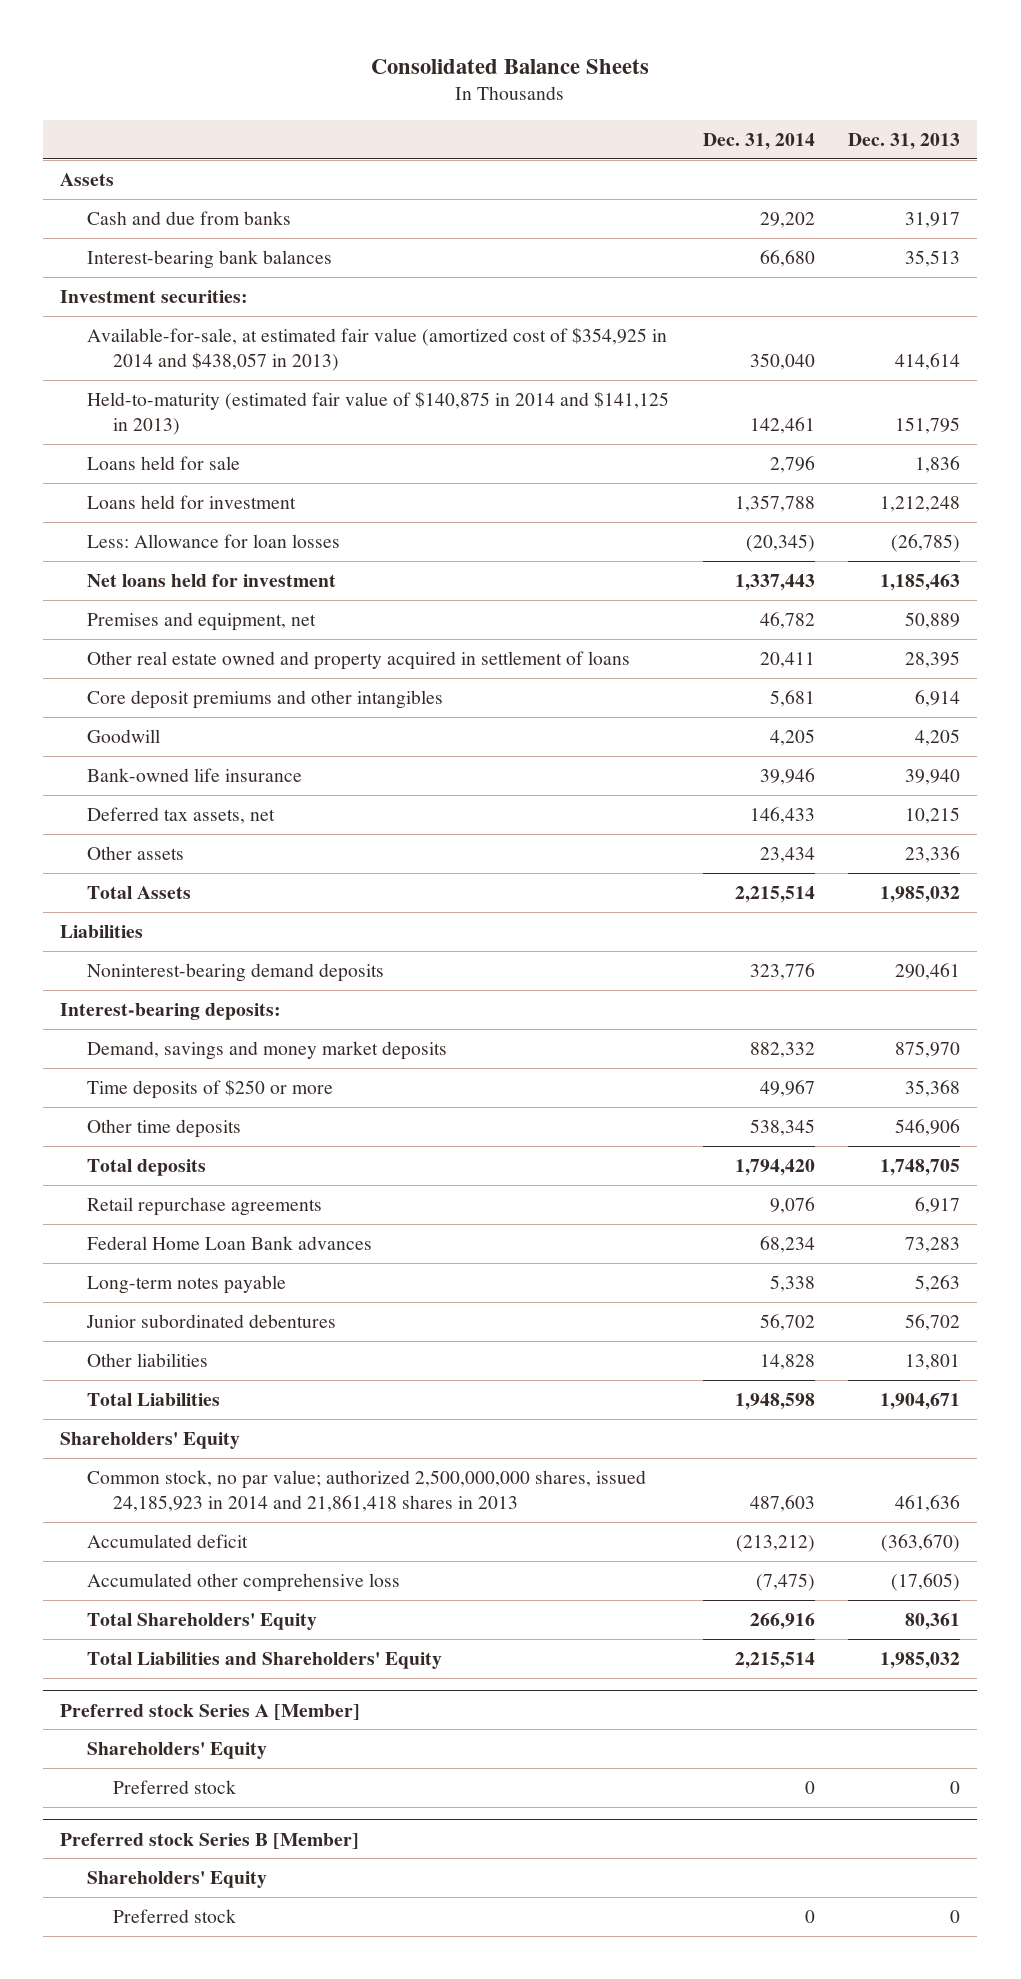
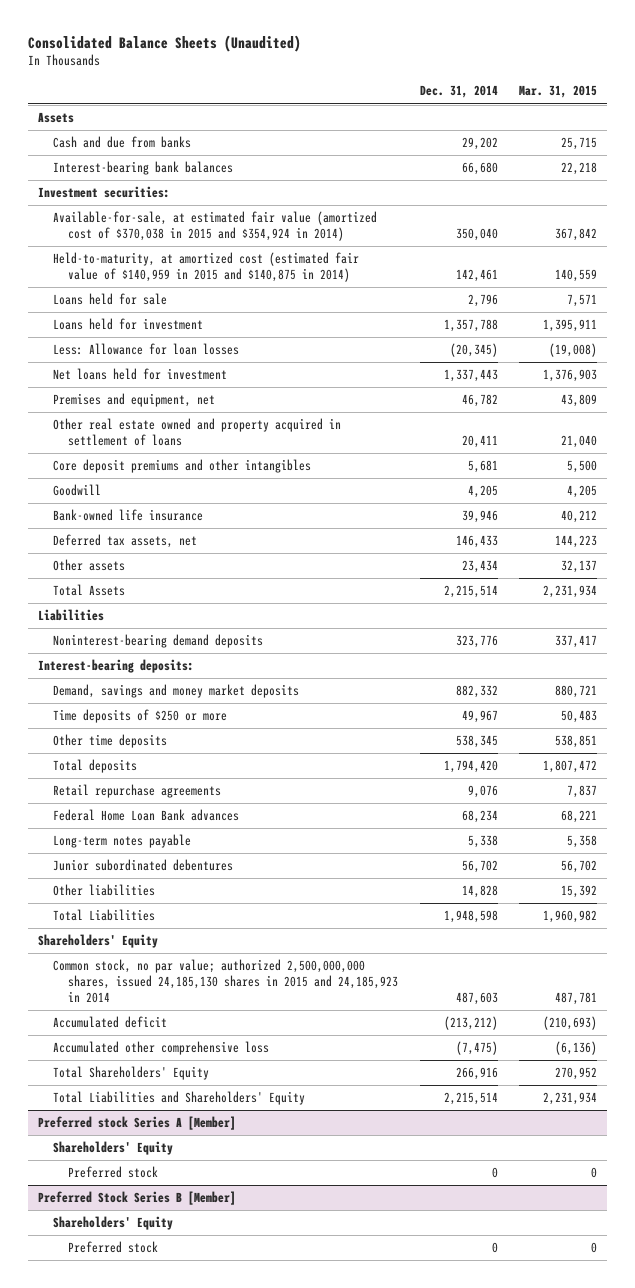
- Consolidated Balance Sheets
+ Consolidated Balance Sheets (Unaudited)
- | Dec. 31, 2014 | Dec. 31, 2013
+ | Dec. 31, 2014 | Mar. 31, 2015
- Available-for-sale, at estimated fair value (amortized cost of $354,925 in 2014 and $438,057 in 2013) | 350,040 | 414,614
- Held-to-maturity (estimated fair value of $140,875 in 2014 and $141,125 in 2013) | 142,461 | 151,795
+ Available-for-sale, at estimated fair value (amortized cost of $370,038 in 2015 and $354,924 in 2014) | 350,040 | 367,842
+ Held-to-maturity, at amortized cost (estimated fair value of $140,959 in 2015 and $140,875 in 2014) | 142,461 | 140,559
- Common stock, no par value; authorized 2,500,000,000 shares, issued 24,185,923 in 2014 and 21,861,418 shares in 2013 | 487,603 | 461,636
+ Common stock, no par value; authorized 2,500,000,000 shares, issued 24,185,130 shares in 2015 and 24,185,923 in 2014 | 487,603 | 487,781
- Preferred stock Series B [Member]
+ Preferred Stock Series B [Member]

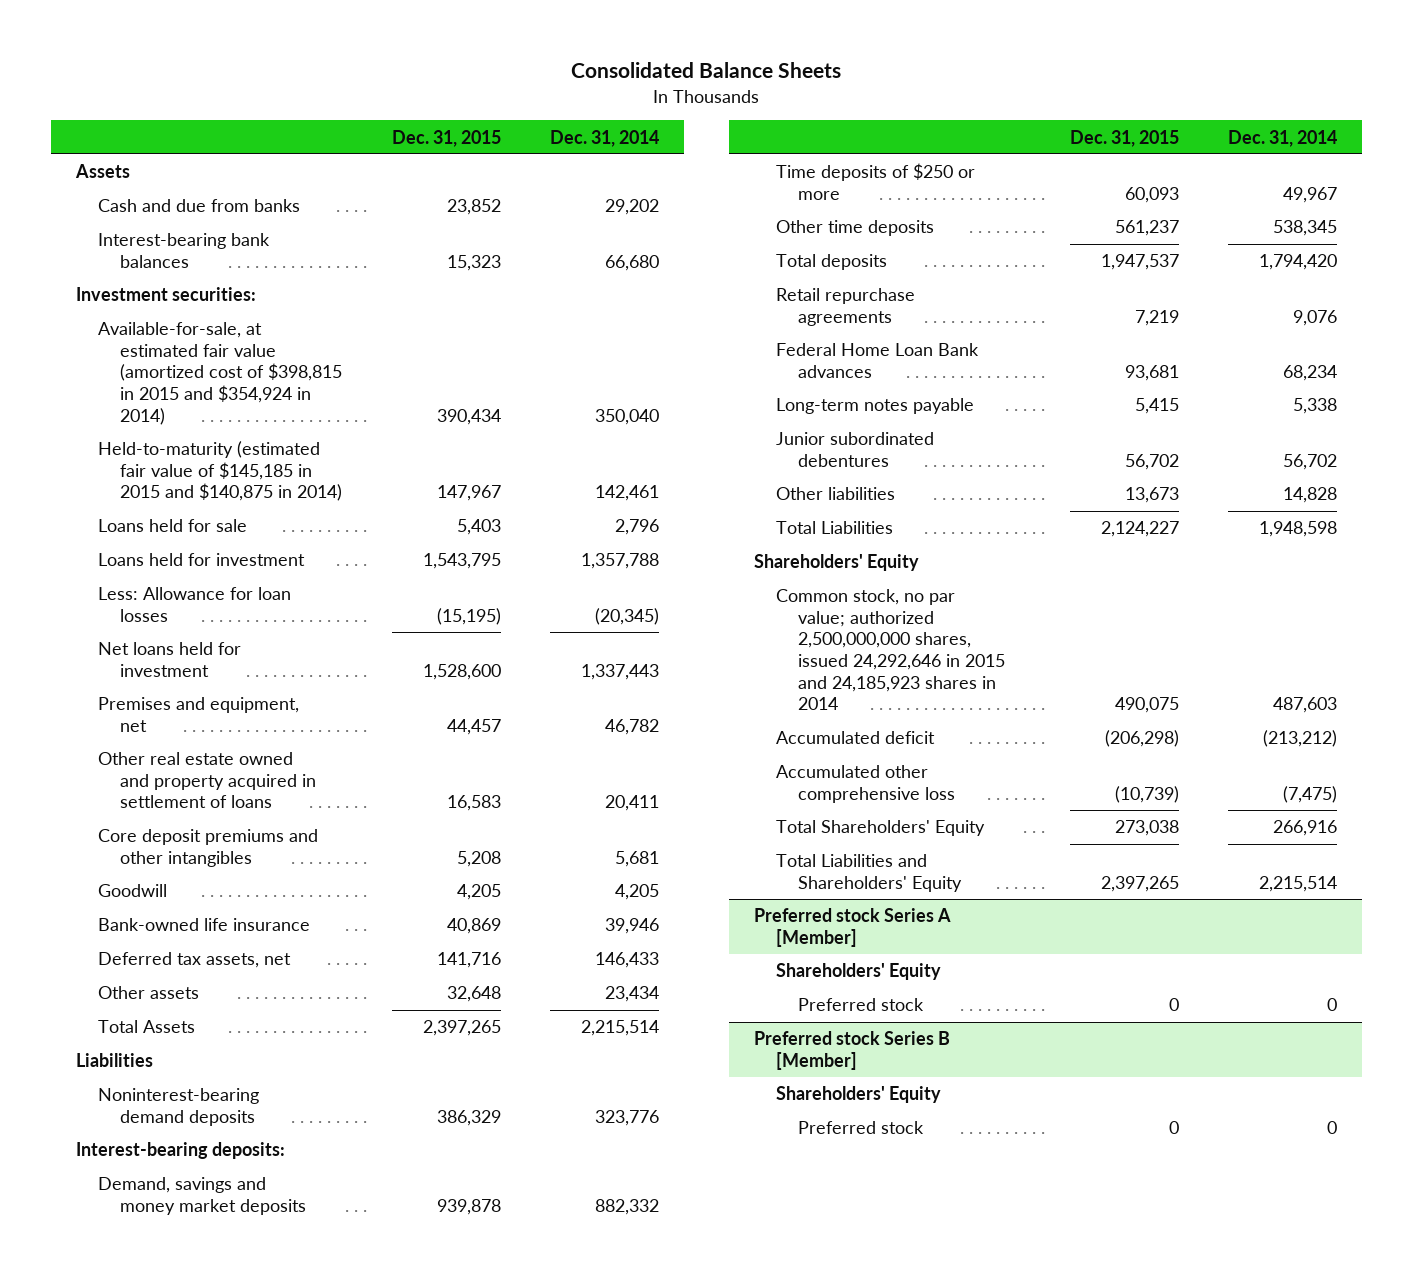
- Consolidated Balance Sheets (Unaudited)
+ Consolidated Balance Sheets
- | Dec. 31, 2014 | Mar. 31, 2015
+ | Dec. 31, 2015 | Dec. 31, 2014
- Available-for-sale, at estimated fair value (amortized cost of $370,038 in 2015 and $354,924 in 2014) | 350,040 | 367,842
- Held-to-maturity, at amortized cost (estimated fair value of $140,959 in 2015 and $140,875 in 2014) | 142,461 | 140,559
+ Available-for-sale, at estimated fair value (amortized cost of $398,815 in 2015 and $354,924 in 2014) | 390,434 | 350,040
+ Held-to-maturity (estimated fair value of $145,185 in 2015 and $140,875 in 2014) | 147,967 | 142,461
- Common stock, no par value; authorized 2,500,000,000 shares, issued 24,185,130 shares in 2015 and 24,185,923 in 2014 | 487,603 | 487,781
+ Common stock, no par value; authorized 2,500,000,000 shares, issued 24,292,646 in 2015 and 24,185,923 shares in 2014 | 490,075 | 487,603
- Preferred Stock Series B [Member]
+ Preferred stock Series B [Member]

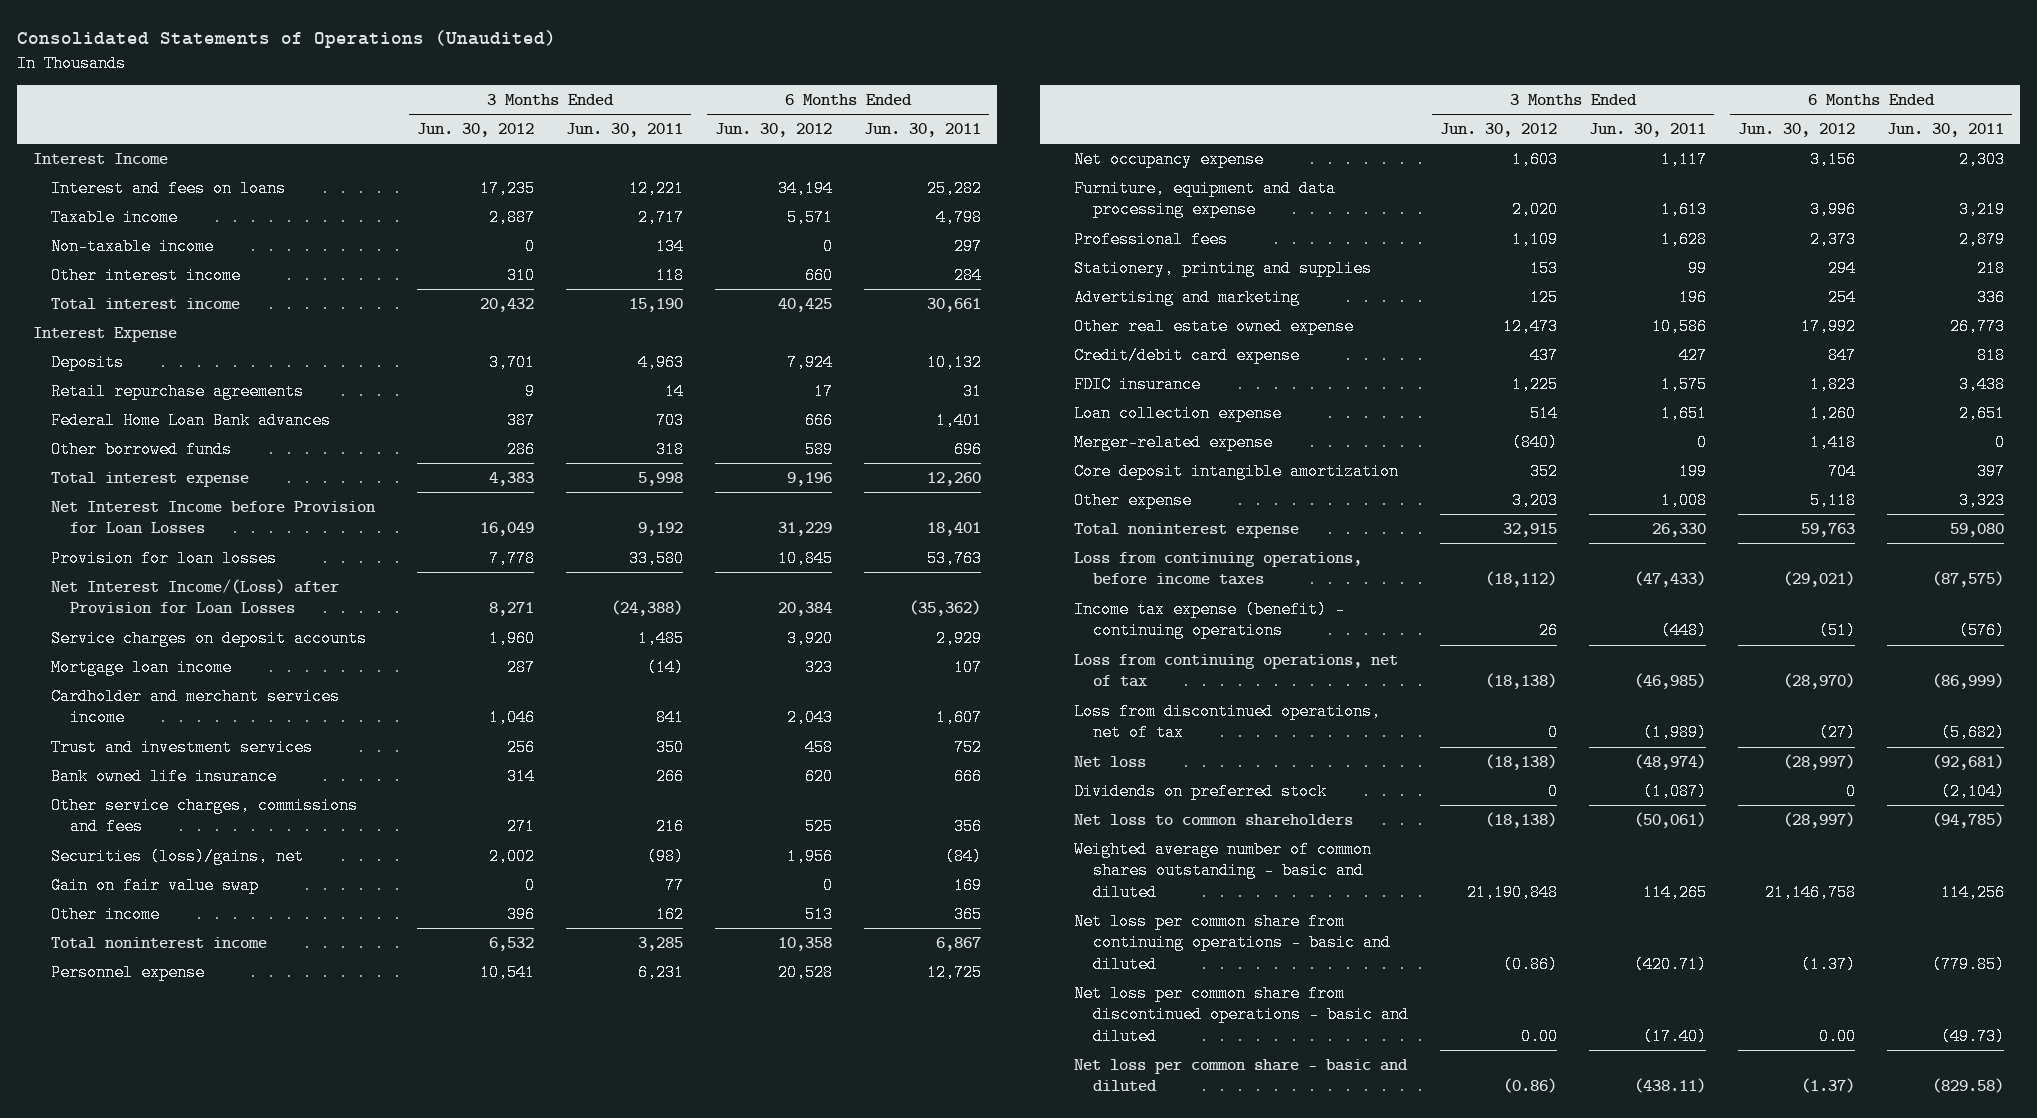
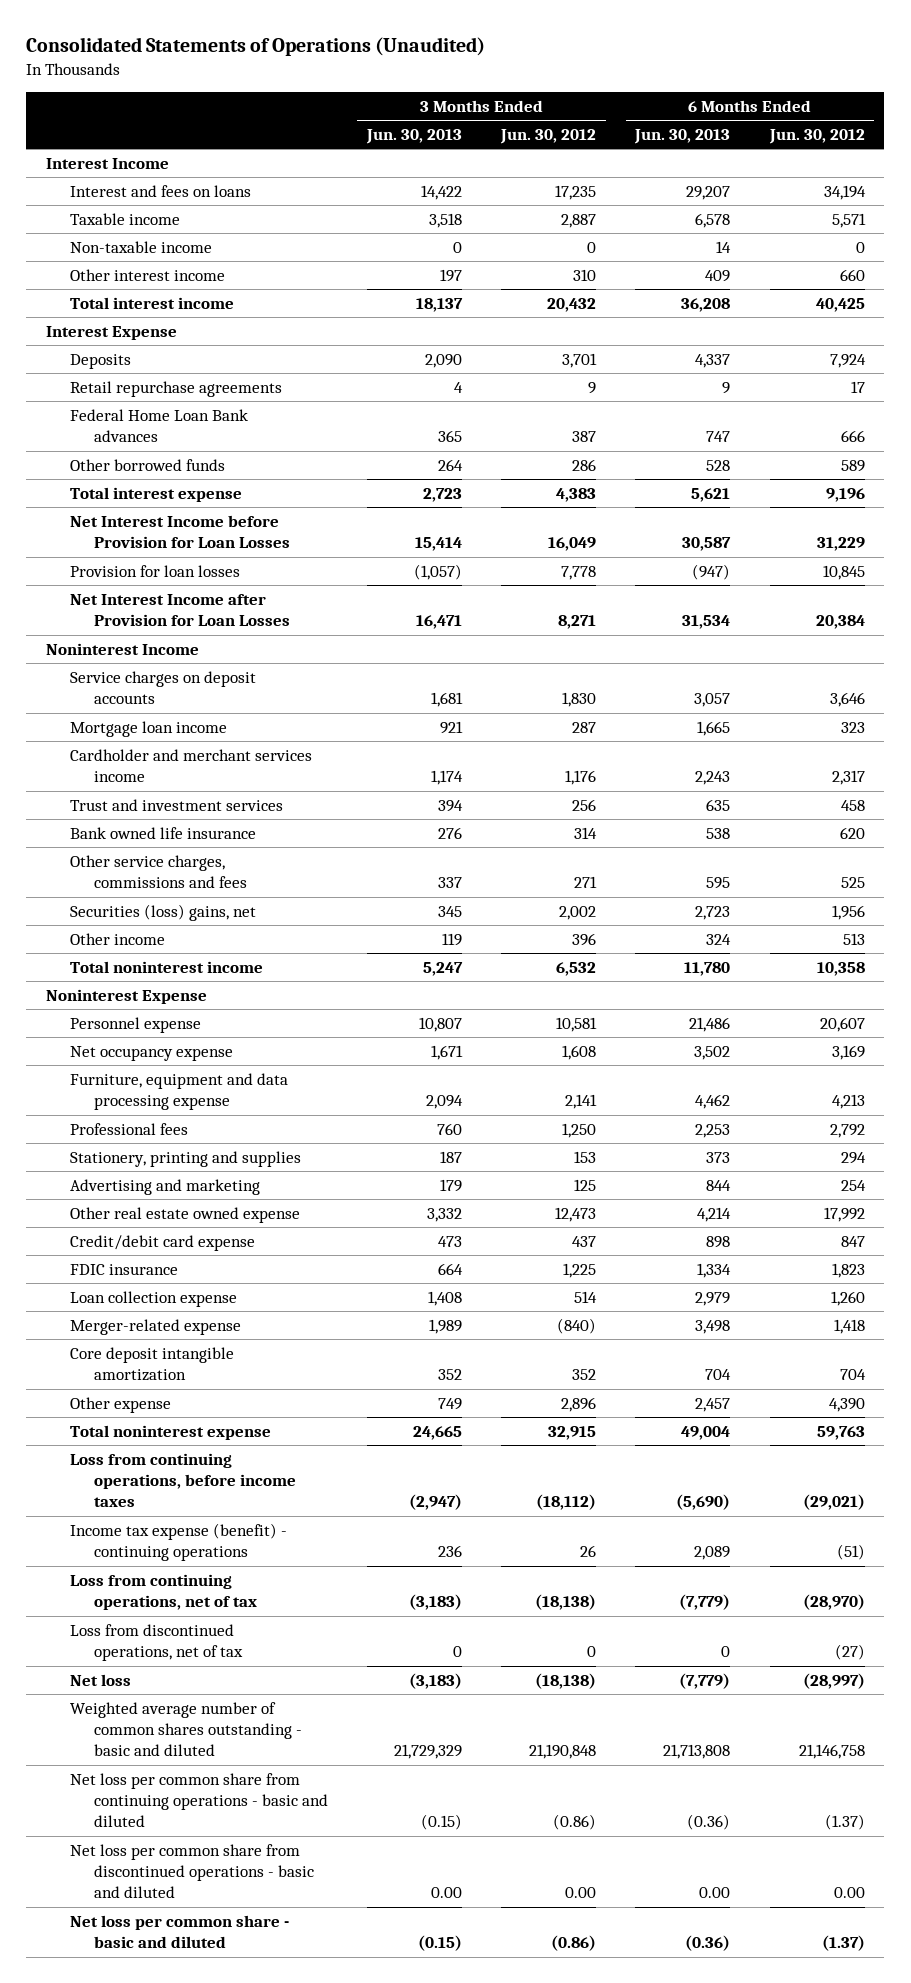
- | 3 Months Ended Jun. 30, 2012 | 3 Months Ended Jun. 30, 2011 | 6 Months Ended Jun. 30, 2012 | 6 Months Ended Jun. 30, 2011
+ | 3 Months Ended Jun. 30, 2013 | 3 Months Ended Jun. 30, 2012 | 6 Months Ended Jun. 30, 2013 | 6 Months Ended Jun. 30, 2012
- Net Interest Income/(Loss) after Provision for Loan Losses | 8,271 | (24,388) | 20,384 | (35,362)
- Service charges on deposit accounts | 1,960 | 1,485 | 3,920 | 2,929
+ Net Interest Income after Provision for Loan Losses | 16,471 | 8,271 | 31,534 | 20,384
+ Noninterest Income
+ Service charges on deposit accounts | 1,681 | 1,830 | 3,057 | 3,646
- Cardholder and merchant services income | 1,046 | 841 | 2,043 | 1,607
+ Cardholder and merchant services income | 1,174 | 1,176 | 2,243 | 2,317
- Securities (loss)/gains, net | 2,002 | (98) | 1,956 | (84)
- Gain on fair value swap | 0 | 77 | 0 | 169
+ Securities (loss) gains, net | 345 | 2,002 | 2,723 | 1,956
- Personnel expense | 10,541 | 6,231 | 20,528 | 12,725
- Net occupancy expense | 1,603 | 1,117 | 3,156 | 2,303
- Furniture, equipment and data processing expense | 2,020 | 1,613 | 3,996 | 3,219
- Professional fees | 1,109 | 1,628 | 2,373 | 2,879
+ Noninterest Expense
+ Personnel expense | 10,807 | 10,581 | 21,486 | 20,607
+ Net occupancy expense | 1,671 | 1,608 | 3,502 | 3,169
+ Furniture, equipment and data processing expense | 2,094 | 2,141 | 4,462 | 4,213
+ Professional fees | 760 | 1,250 | 2,253 | 2,792
- Other expense | 3,203 | 1,008 | 5,118 | 3,323
+ Other expense | 749 | 2,896 | 2,457 | 4,390
- Dividends on preferred stock | 0 | (1,087) | 0 | (2,104)
- Net loss to common shareholders | (18,138) | (50,061) | (28,997) | (94,785)

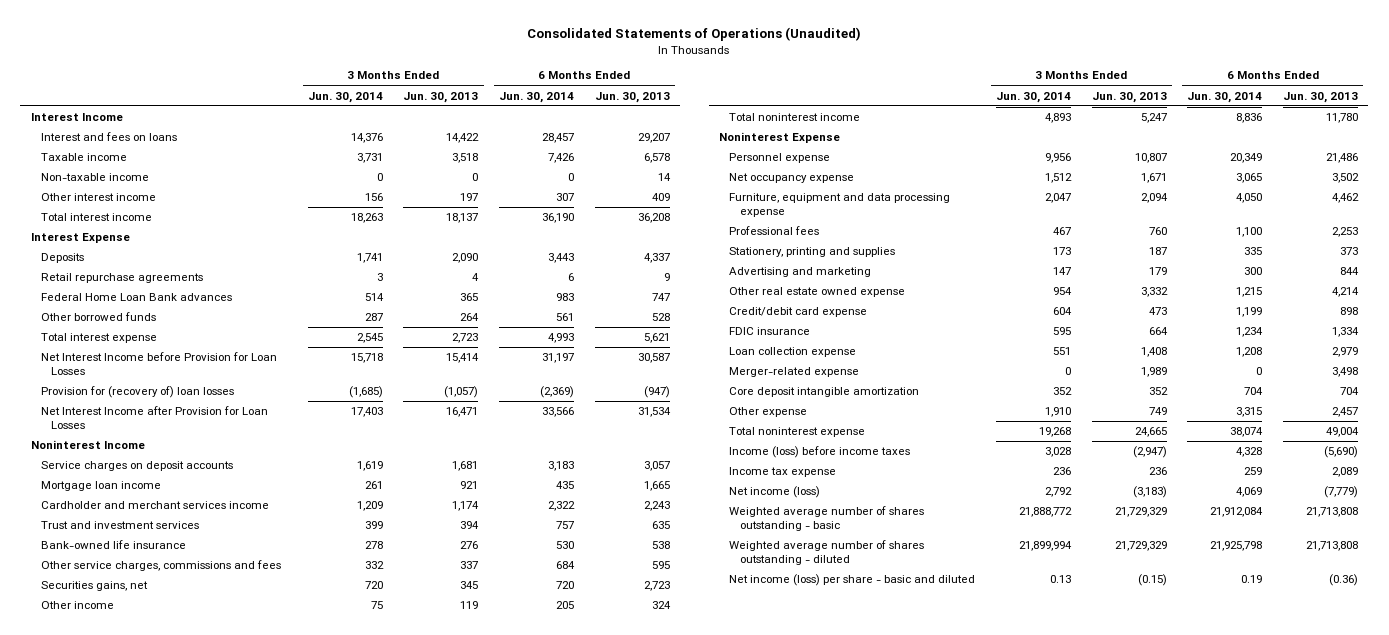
- | 3 Months Ended Jun. 30, 2013 | 3 Months Ended Jun. 30, 2012 | 6 Months Ended Jun. 30, 2013 | 6 Months Ended Jun. 30, 2012
+ | 3 Months Ended Jun. 30, 2014 | 3 Months Ended Jun. 30, 2013 | 6 Months Ended Jun. 30, 2014 | 6 Months Ended Jun. 30, 2013
- Provision for loan losses | (1,057) | 7,778 | (947) | 10,845
+ Provision for (recovery of) loan losses | (1,685) | (1,057) | (2,369) | (947)
- Bank owned life insurance | 276 | 314 | 538 | 620
+ Bank-owned life insurance | 278 | 276 | 530 | 538
- Securities (loss) gains, net | 345 | 2,002 | 2,723 | 1,956
+ Securities gains, net | 720 | 345 | 720 | 2,723
- Loss from continuing operations, before income taxes | (2,947) | (18,112) | (5,690) | (29,021)
- Income tax expense (benefit) - continuing operations | 236 | 26 | 2,089 | (51)
- Loss from continuing operations, net of tax | (3,183) | (18,138) | (7,779) | (28,970)
- Loss from discontinued operations, net of tax | 0 | 0 | 0 | (27)
- Net loss | (3,183) | (18,138) | (7,779) | (28,997)
- Weighted average number of common shares outstanding - basic and diluted | 21,729,329 | 21,190,848 | 21,713,808 | 21,146,758
- Net loss per common share from continuing operations - basic and diluted | (0.15) | (0.86) | (0.36) | (1.37)
- Net loss per common share from discontinued operations - basic and diluted | 0.00 | 0.00 | 0.00 | 0.00
- Net loss per common share - basic and diluted | (0.15) | (0.86) | (0.36) | (1.37)
+ Income (loss) before income taxes | 3,028 | (2,947) | 4,328 | (5,690)
+ Income tax expense | 236 | 236 | 259 | 2,089
+ Net income (loss) | 2,792 | (3,183) | 4,069 | (7,779)
+ Weighted average number of shares outstanding - basic | 21,888,772 | 21,729,329 | 21,912,084 | 21,713,808
+ Weighted average number of shares outstanding - diluted | 21,899,994 | 21,729,329 | 21,925,798 | 21,713,808
+ Net income (loss) per share - basic and diluted | 0.13 | (0.15) | 0.19 | (0.36)

